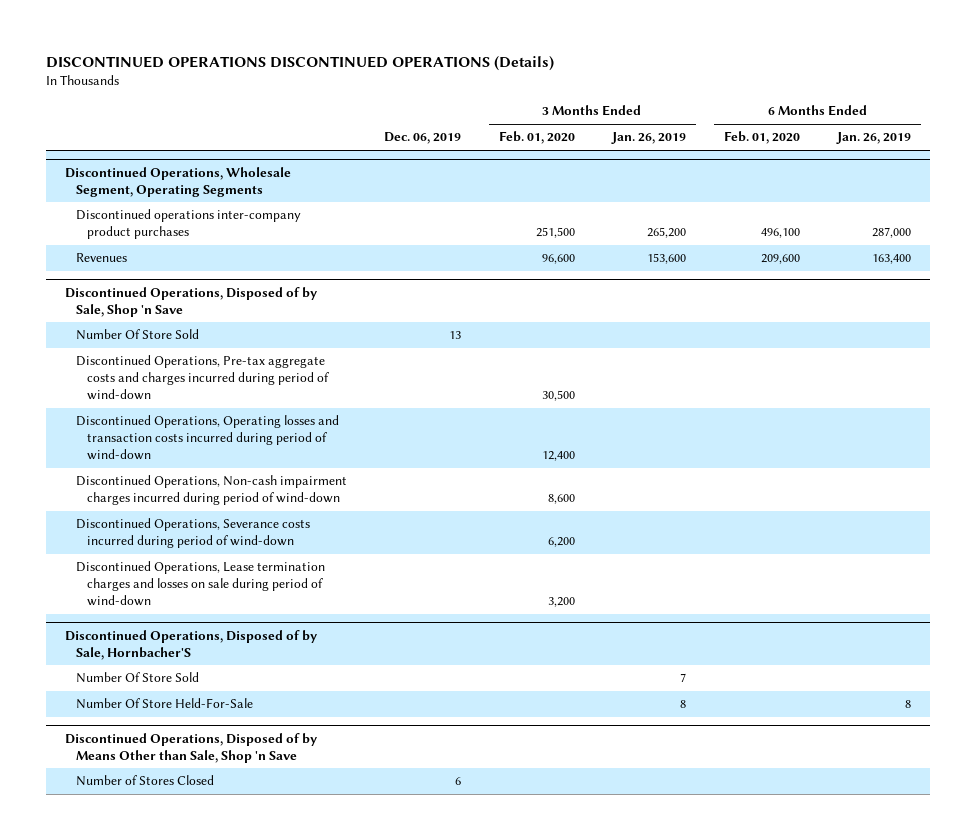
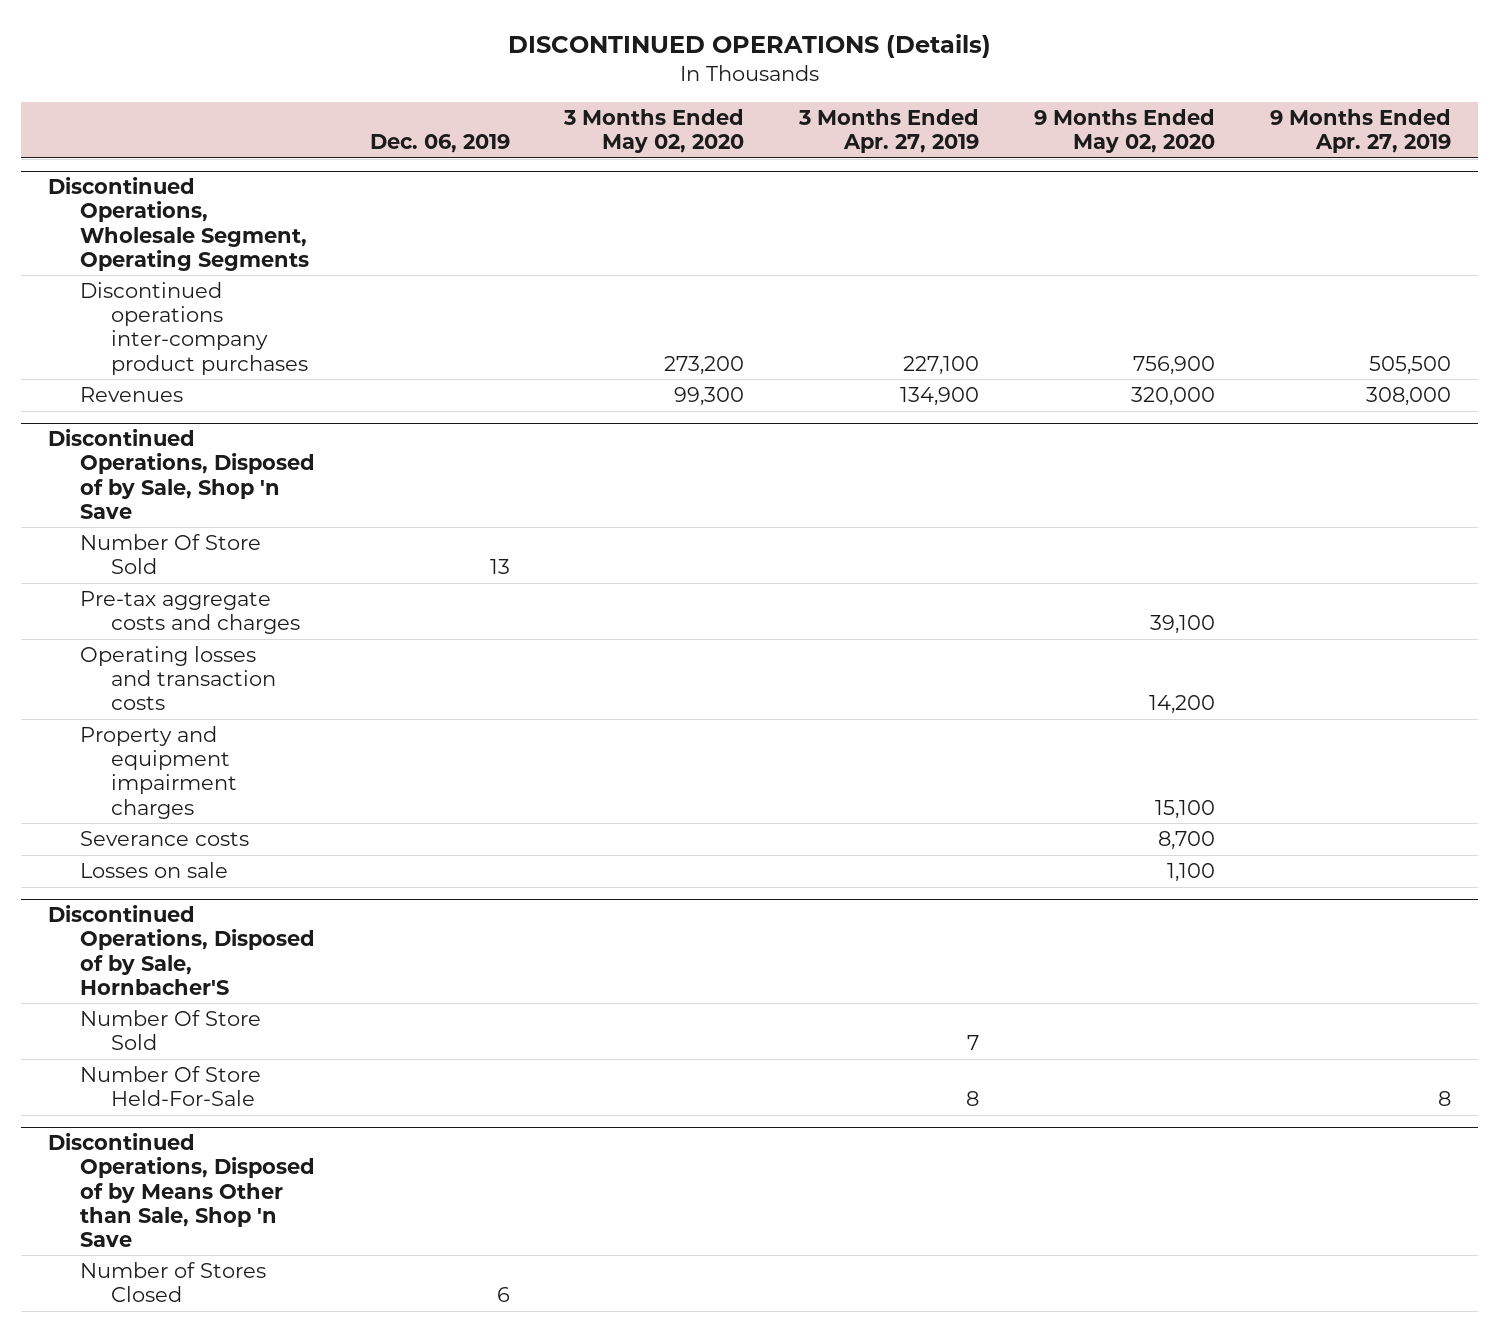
- DISCONTINUED OPERATIONS DISCONTINUED OPERATIONS (Details)
+ DISCONTINUED OPERATIONS (Details)
- | Dec. 06, 2019 | 3 Months Ended Feb. 01, 2020 | 3 Months Ended Jan. 26, 2019 | 6 Months Ended Feb. 01, 2020 | 6 Months Ended Jan. 26, 2019
+ | Dec. 06, 2019 | 3 Months Ended May 02, 2020 | 3 Months Ended Apr. 27, 2019 | 9 Months Ended May 02, 2020 | 9 Months Ended Apr. 27, 2019
@ Discontinued Operations, Disposed of by Sale, Shop 'n Save
- Discontinued Operations, Pre-tax aggregate costs and charges incurred during period of wind-down | | 30,500 | | |
- Discontinued Operations, Operating losses and transaction costs incurred during period of wind-down | | 12,400 | | |
- Discontinued Operations, Non-cash impairment charges incurred during period of wind-down | | 8,600 | | |
- Discontinued Operations, Severance costs incurred during period of wind-down | | 6,200 | | |
- Discontinued Operations, Lease termination charges and losses on sale during period of wind-down | | 3,200 | | |
+ Pre-tax aggregate costs and charges | | | | 39,100 |
+ Operating losses and transaction costs | | | | 14,200 |
+ Property and equipment impairment charges | | | | 15,100 |
+ Severance costs | | | | 8,700 |
+ Losses on sale | | | | 1,100 |

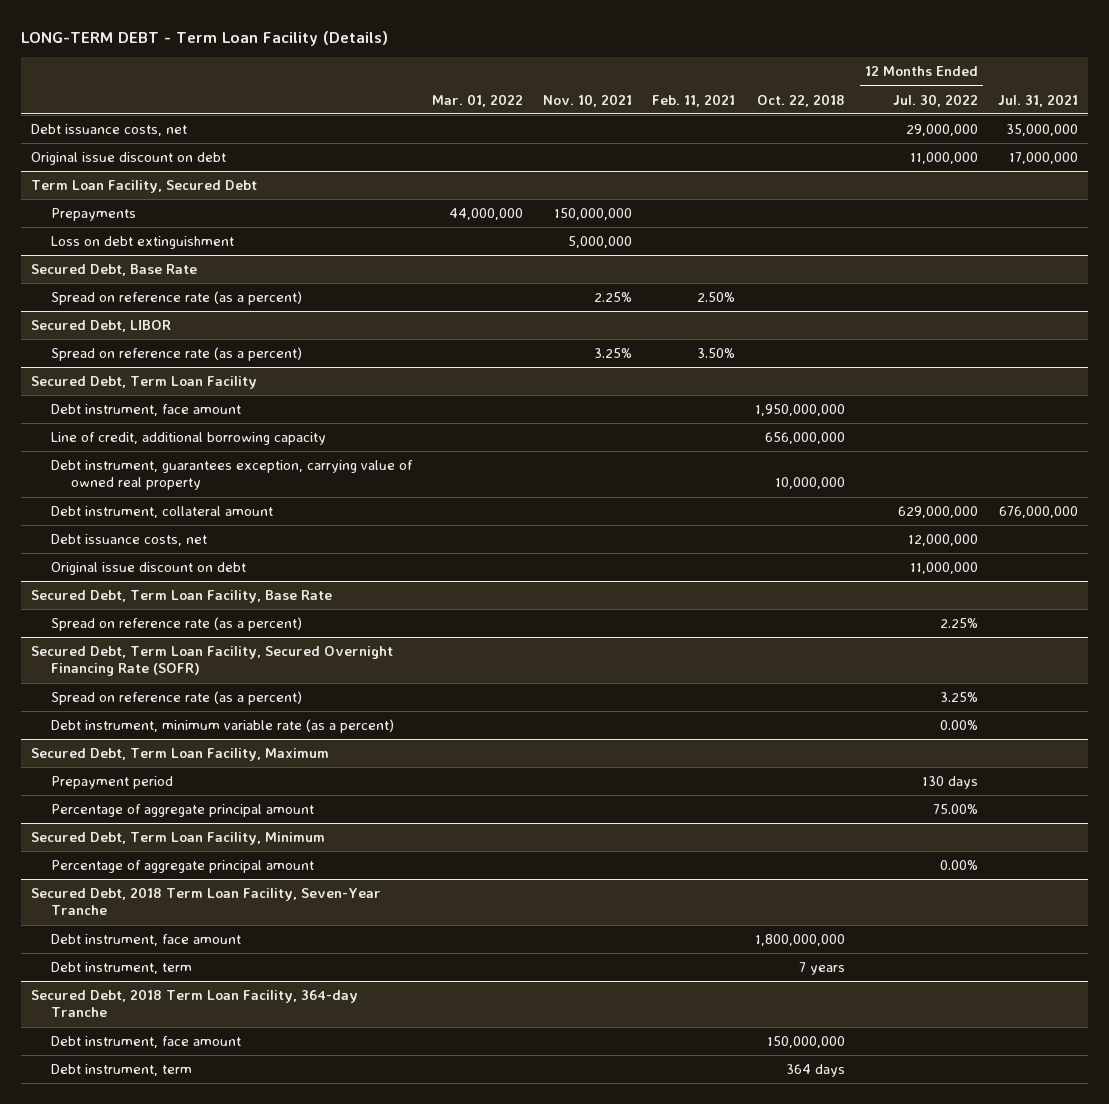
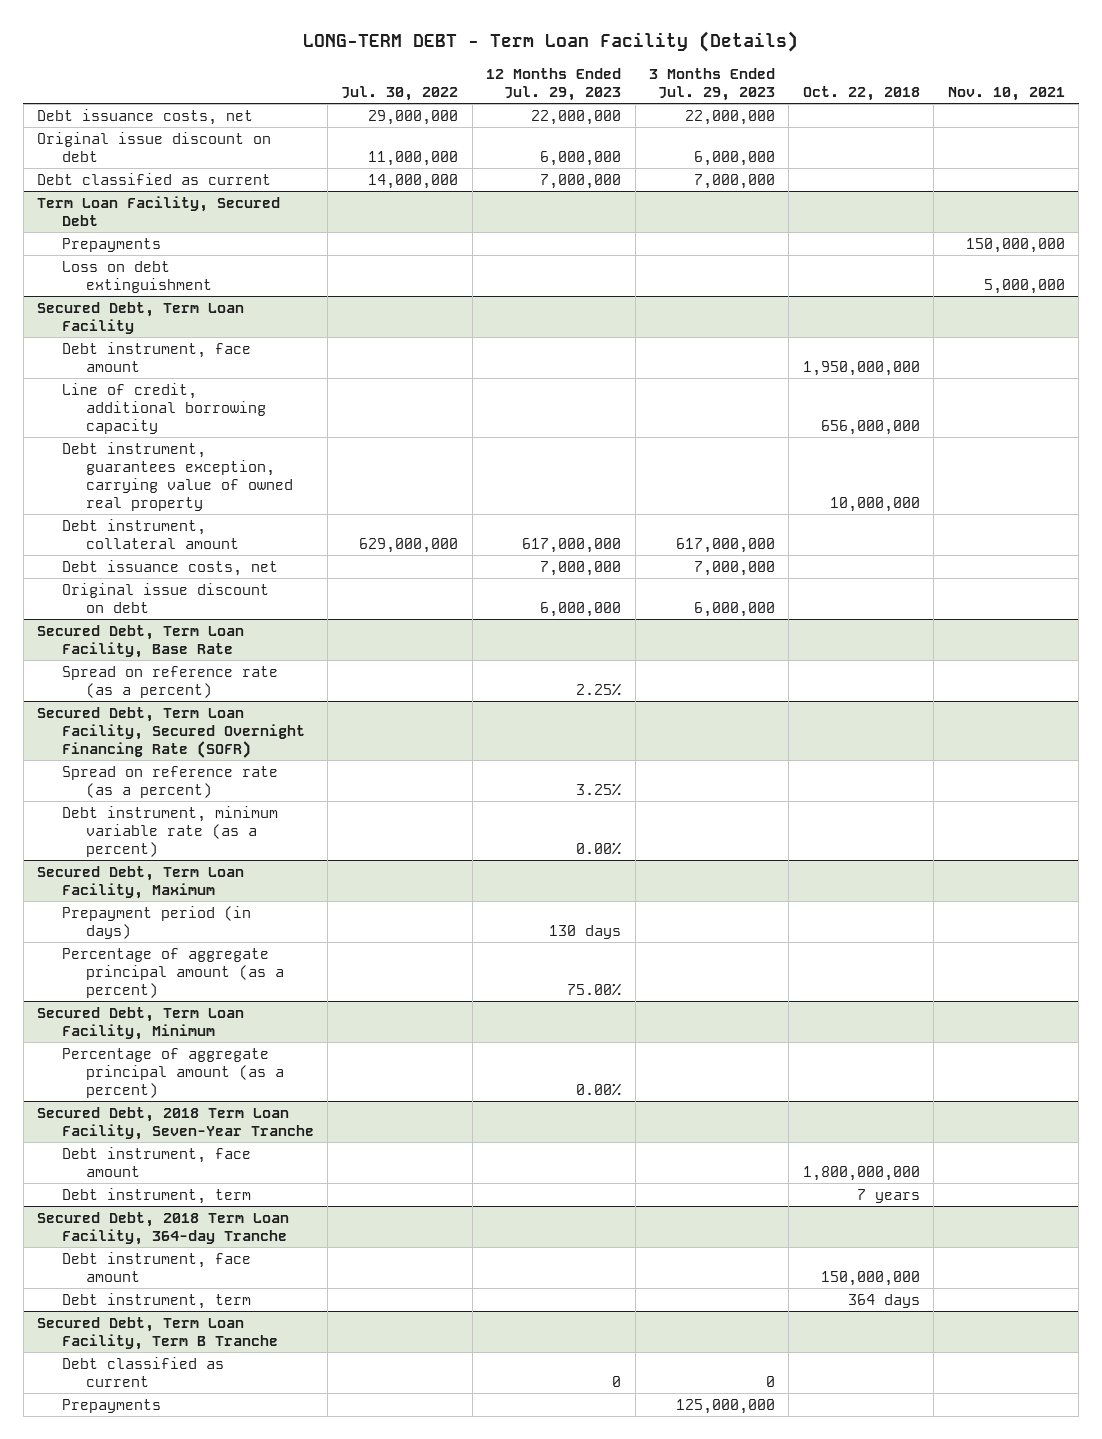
- | Mar. 01, 2022 | Nov. 10, 2021 | Feb. 11, 2021 | Oct. 22, 2018 | 12 Months Ended Jul. 30, 2022 | Jul. 31, 2021
+ | Jul. 30, 2022 | 12 Months Ended Jul. 29, 2023 | 3 Months Ended Jul. 29, 2023 | Oct. 22, 2018 | Nov. 10, 2021
+ Debt classified as current | 14,000,000 | 7,000,000 | 7,000,000 | |
- Secured Debt, Base Rate
- Spread on reference rate (as a percent) | | 2.25% | 2.50% | | |
- Secured Debt, LIBOR
- Spread on reference rate (as a percent) | | 3.25% | 3.50% | | |
@ Secured Debt, Term Loan Facility, Maximum
- Prepayment period | | | | | 130 days |
- Percentage of aggregate principal amount | | | | | 75.00% |
+ Prepayment period (in days) | | 130 days | | |
+ Percentage of aggregate principal amount (as a percent) | | 75.00% | | |
@ Secured Debt, Term Loan Facility, Minimum
- Percentage of aggregate principal amount | | | | | 0.00% |
+ Percentage of aggregate principal amount (as a percent) | | 0.00% | | |
+ Secured Debt, Term Loan Facility, Term B Tranche
+ Debt classified as current | | 0 | 0 | |
+ Prepayments | | | 125,000,000 | |

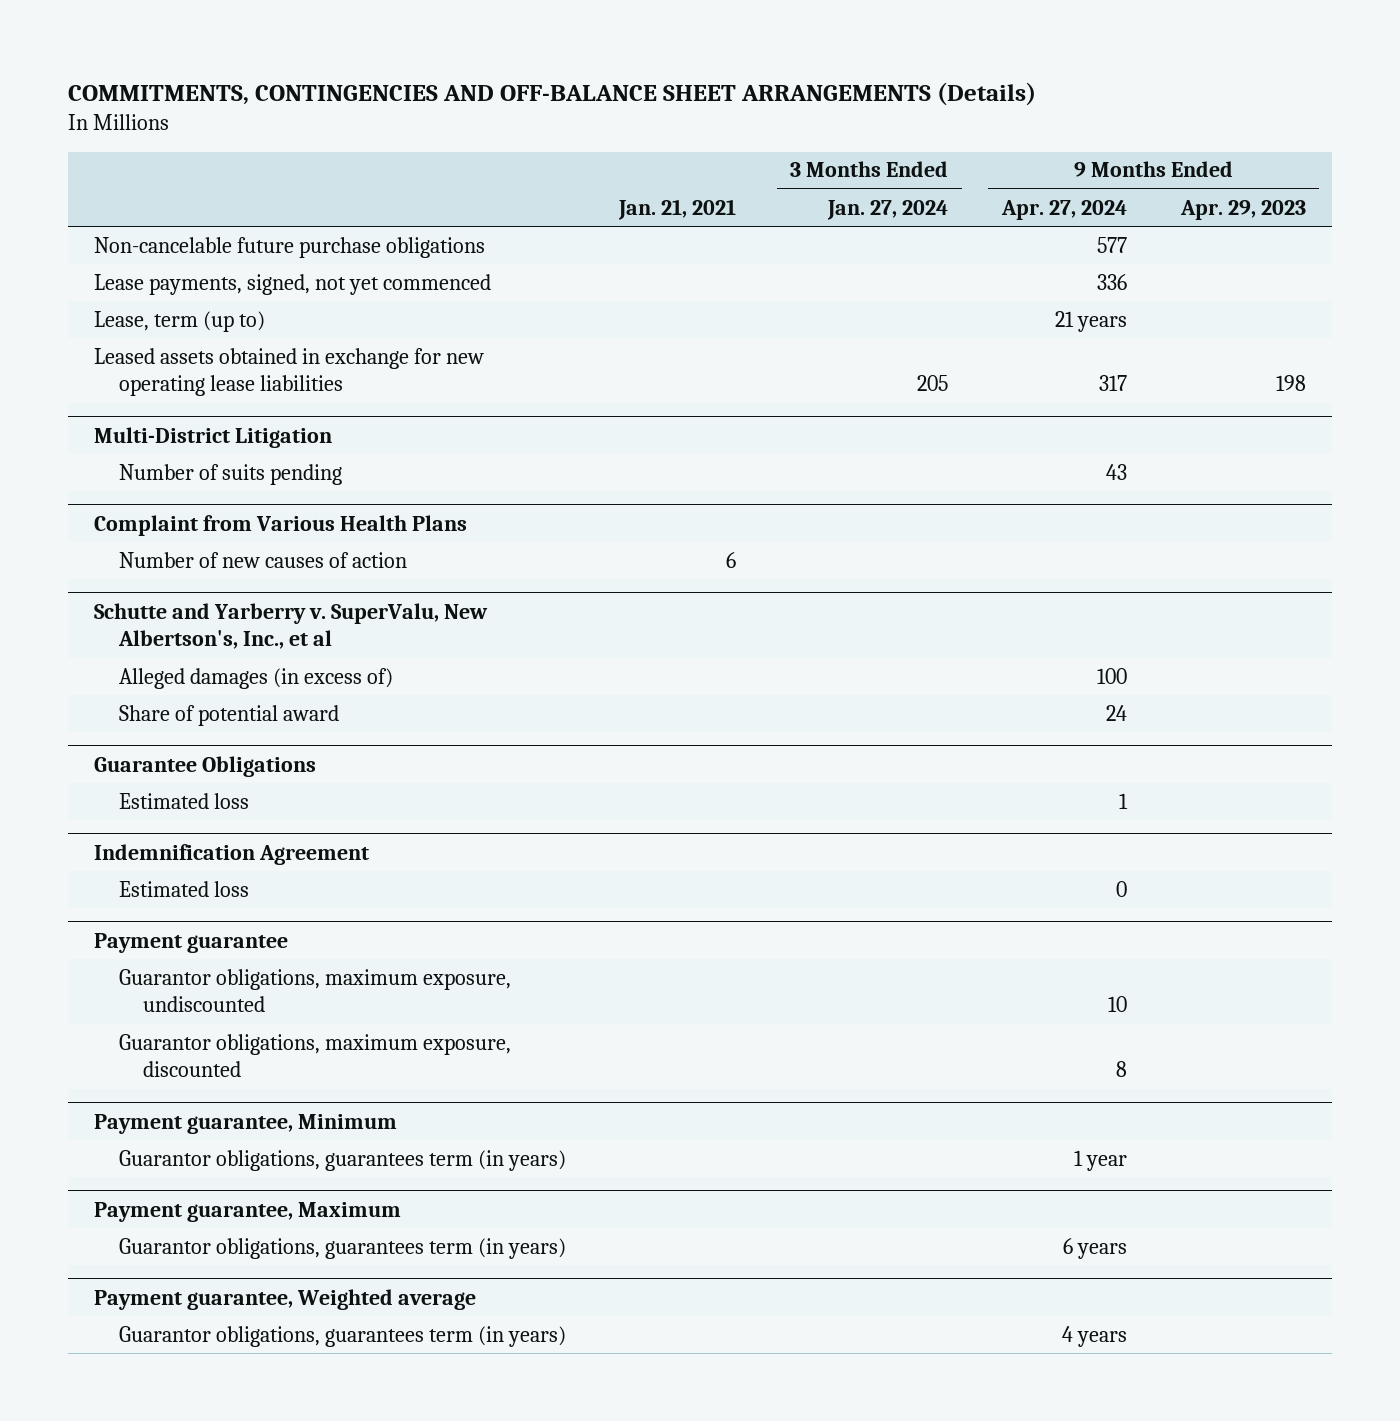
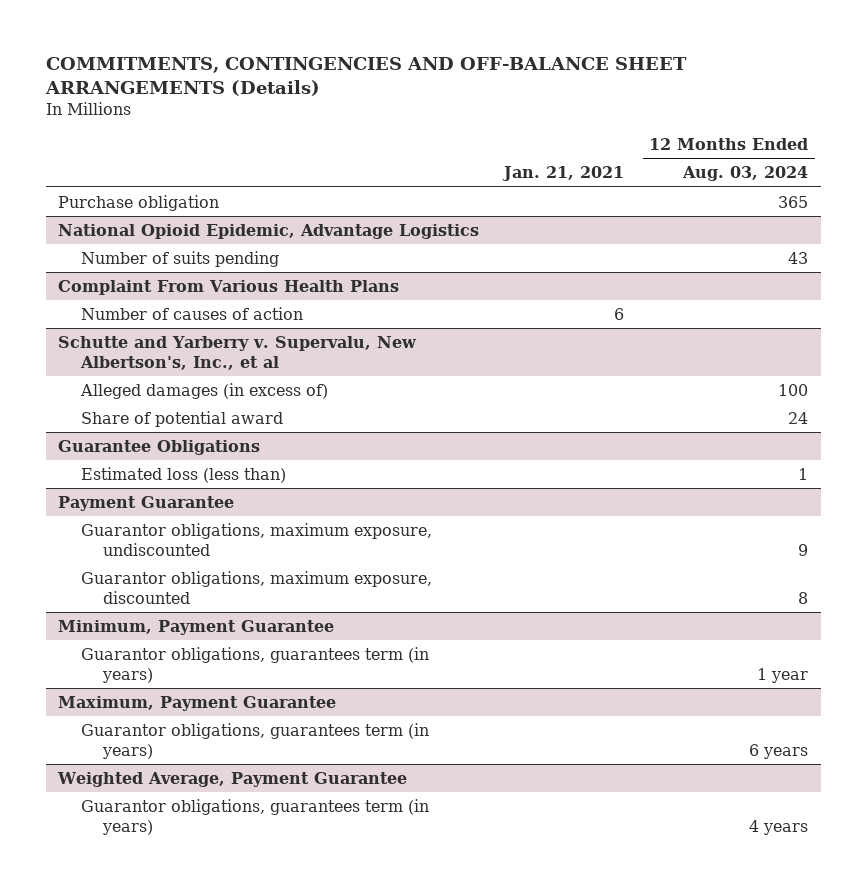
- | Jan. 21, 2021 | 3 Months Ended Jan. 27, 2024 | 9 Months Ended Apr. 27, 2024 | 9 Months Ended Apr. 29, 2023
+ | Jan. 21, 2021 | 12 Months Ended Aug. 03, 2024
- Non-cancelable future purchase obligations | | | 577 |
- Lease payments, signed, not yet commenced | | | 336 |
- Lease, term (up to) | | | 21 years |
- Leased assets obtained in exchange for new operating lease liabilities | | 205 | 317 | 198
- Multi-District Litigation
- Number of suits pending | | | 43 |
- Complaint from Various Health Plans
- Number of new causes of action | 6 | | |
- Schutte and Yarberry v. SuperValu, New Albertson's, Inc., et al
+ Purchase obligation | | 365
+ National Opioid Epidemic, Advantage Logistics
+ Number of suits pending | | 43
+ Complaint From Various Health Plans
+ Number of causes of action | 6 |
+ Schutte and Yarberry v. Supervalu, New Albertson's, Inc., et al
@ Guarantee Obligations
- Estimated loss | | | 1 |
- Indemnification Agreement
- Estimated loss | | | 0 |
- Payment guarantee
@ Guarantee Obligations
+ Estimated loss (less than) | | 1
+ Payment Guarantee
- Payment guarantee, Minimum
+ Minimum, Payment Guarantee
- Payment guarantee, Maximum
+ Maximum, Payment Guarantee
- Payment guarantee, Weighted average
+ Weighted Average, Payment Guarantee

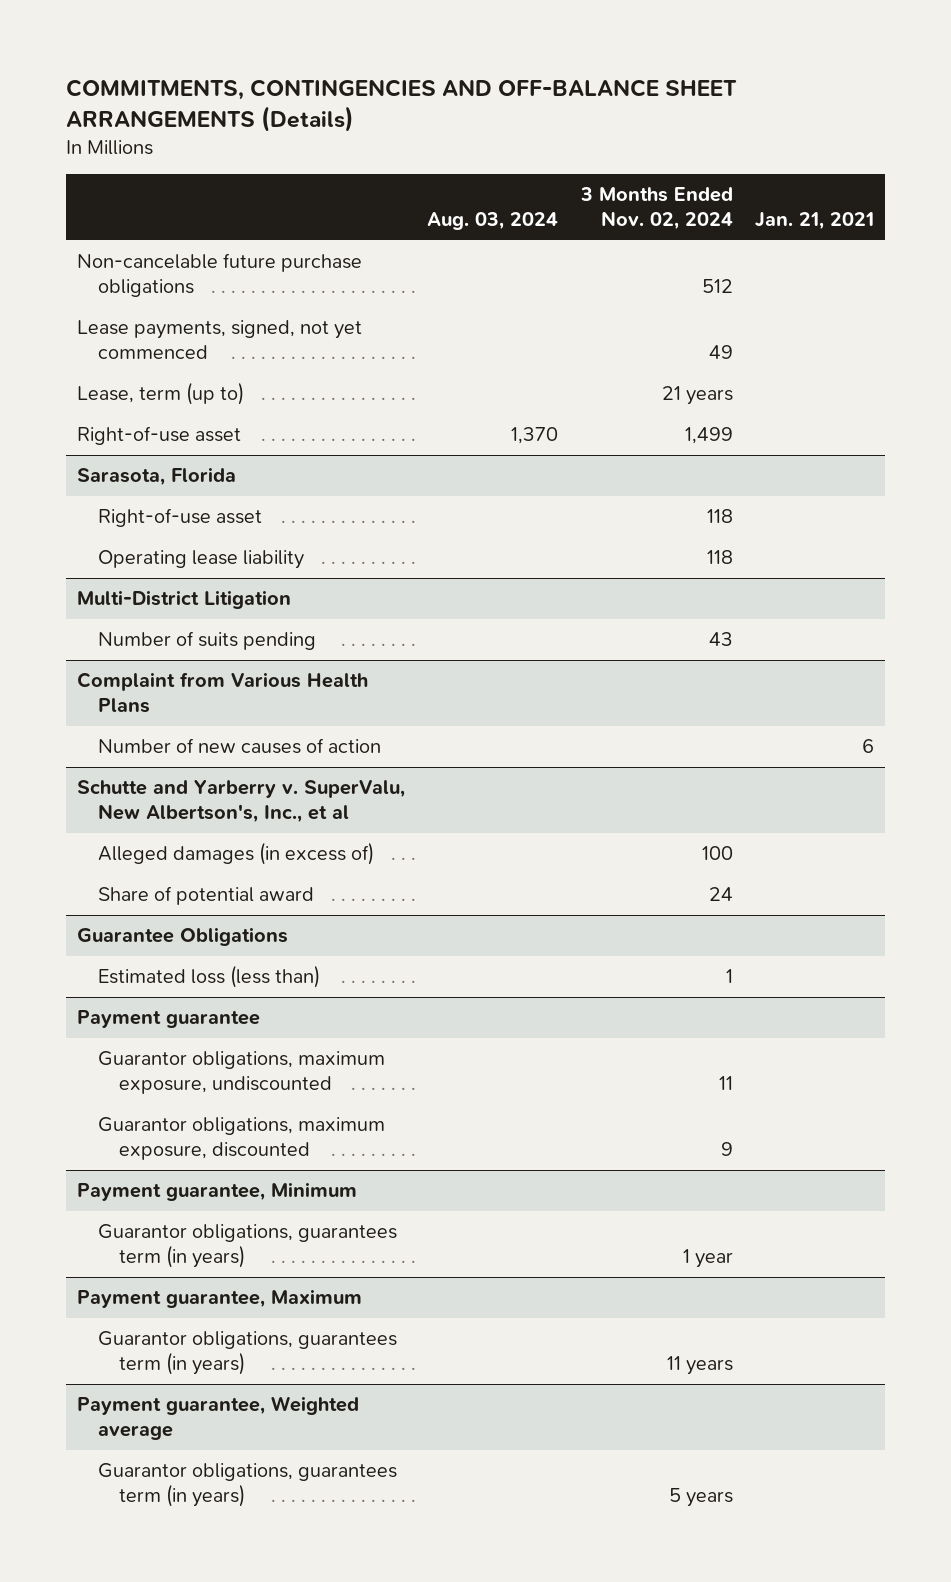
- | Jan. 21, 2021 | 12 Months Ended Aug. 03, 2024
+ | Aug. 03, 2024 | 3 Months Ended Nov. 02, 2024 | Jan. 21, 2021
- Purchase obligation | | 365
- National Opioid Epidemic, Advantage Logistics
- Number of suits pending | | 43
- Complaint From Various Health Plans
- Number of causes of action | 6 |
- Schutte and Yarberry v. Supervalu, New Albertson's, Inc., et al
+ Non-cancelable future purchase obligations | | 512 |
+ Lease payments, signed, not yet commenced | | 49 |
+ Lease, term (up to) | | 21 years |
+ Right-of-use asset | 1,370 | 1,499 |
+ Sarasota, Florida
+ Right-of-use asset | | 118 |
+ Operating lease liability | | 118 |
+ Multi-District Litigation
+ Number of suits pending | | 43 |
+ Complaint from Various Health Plans
+ Number of new causes of action | | | 6
+ Schutte and Yarberry v. SuperValu, New Albertson's, Inc., et al
- Payment Guarantee
+ Payment guarantee
- Minimum, Payment Guarantee
+ Payment guarantee, Minimum
- Maximum, Payment Guarantee
+ Payment guarantee, Maximum
- Weighted Average, Payment Guarantee
+ Payment guarantee, Weighted average

